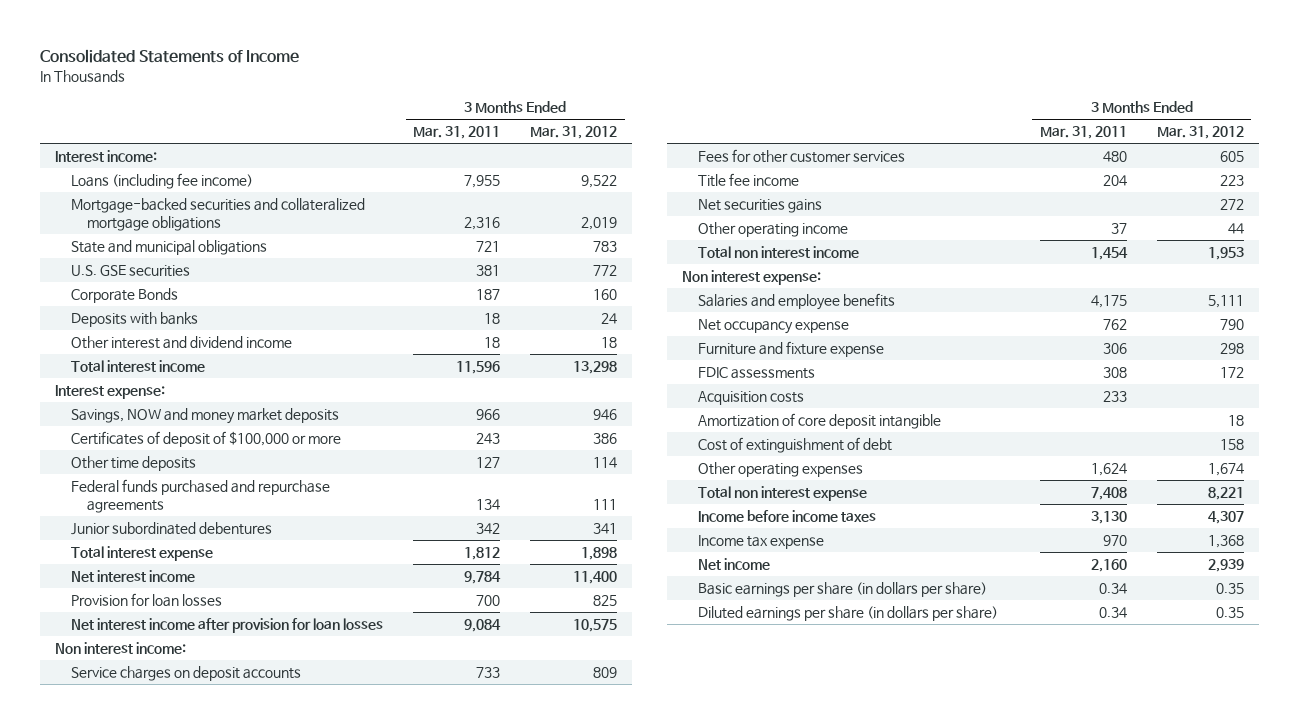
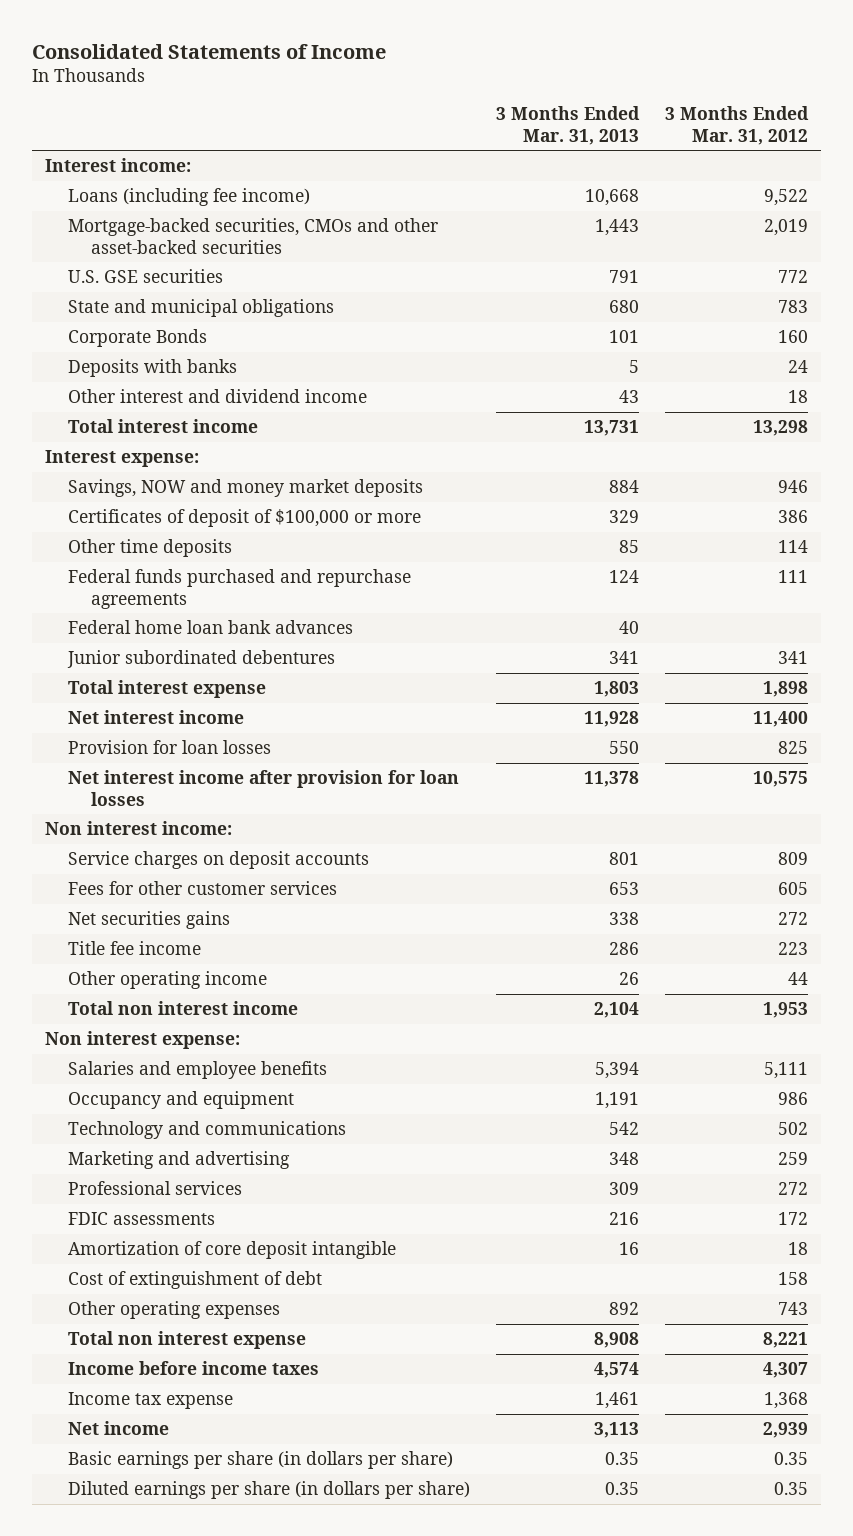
- | 3 Months Ended Mar. 31, 2011 | 3 Months Ended Mar. 31, 2012
+ | 3 Months Ended Mar. 31, 2013 | 3 Months Ended Mar. 31, 2012
- Mortgage-backed securities and collateralized mortgage obligations | 2,316 | 2,019
+ Mortgage-backed securities, CMOs and other asset-backed securities | 1,443 | 2,019
moved down: State and municipal obligations | 680 | 783
+ Federal home loan bank advances | 40 |
moved down: Title fee income | 286 | 223
- Net occupancy expense | 762 | 790
- Furniture and fixture expense | 306 | 298
+ Occupancy and equipment | 1,191 | 986
+ Technology and communications | 542 | 502
+ Marketing and advertising | 348 | 259
+ Professional services | 309 | 272
- Acquisition costs | 233 |
- Other operating expenses | 1,624 | 1,674
+ Other operating expenses | 892 | 743

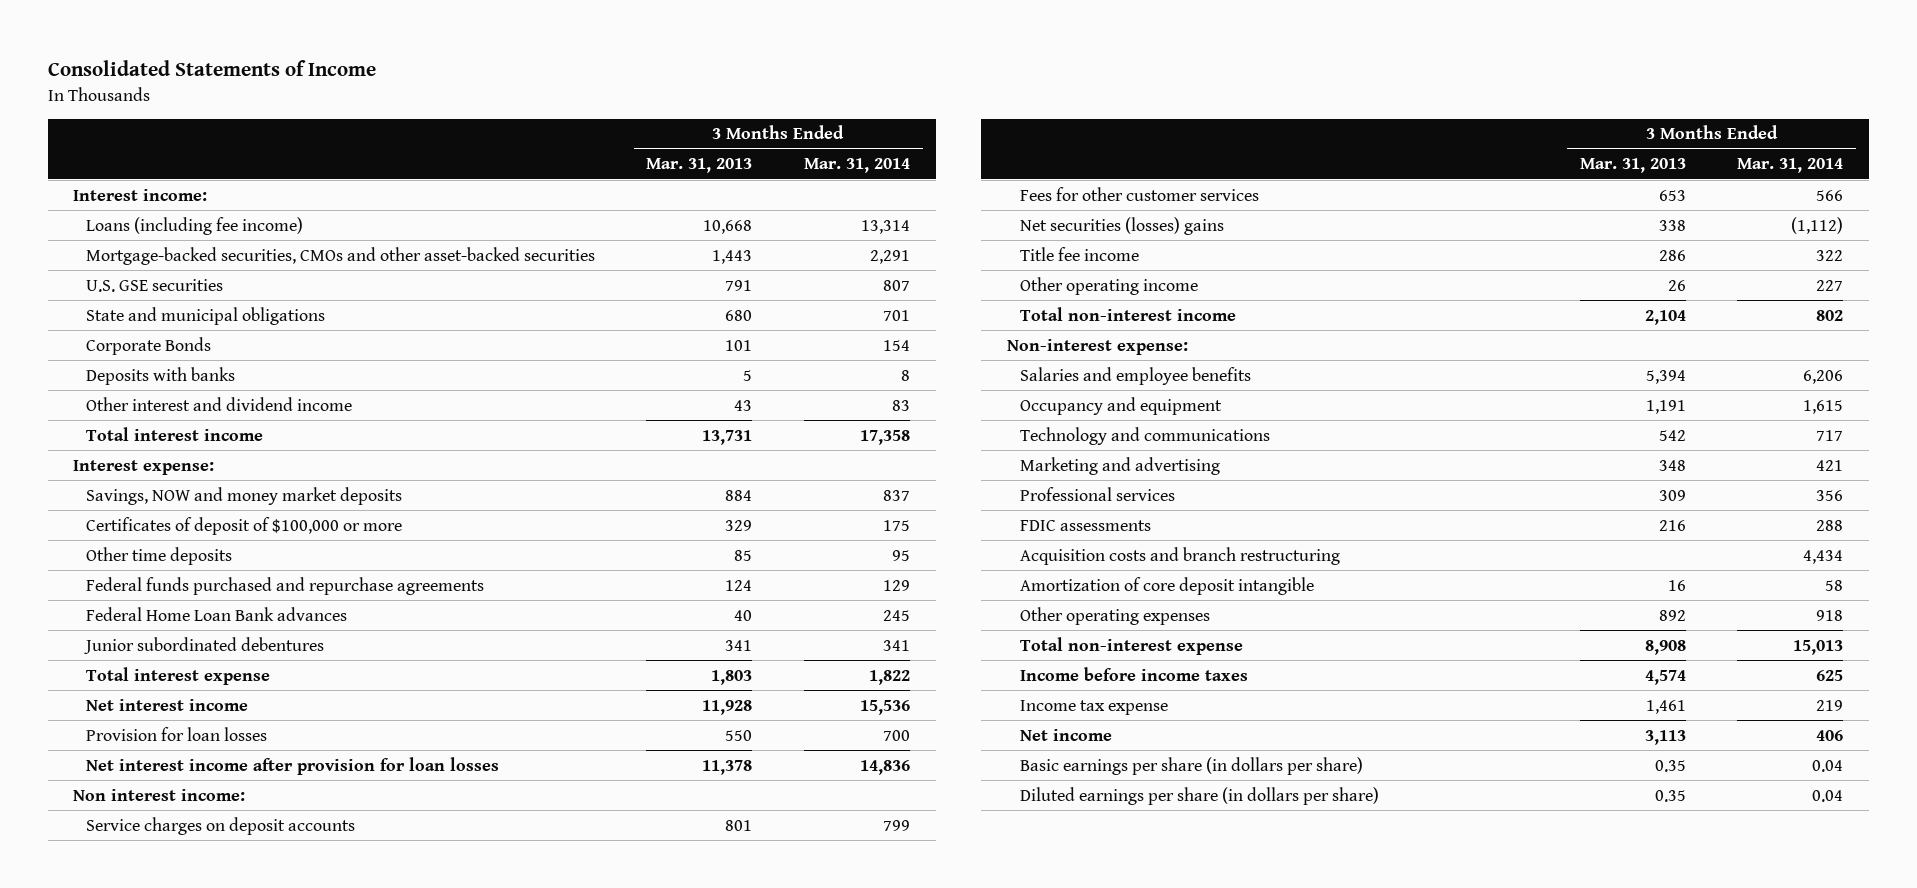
- | 3 Months Ended Mar. 31, 2013 | 3 Months Ended Mar. 31, 2012
+ | 3 Months Ended Mar. 31, 2013 | 3 Months Ended Mar. 31, 2014
- Federal home loan bank advances | 40 |
+ Federal Home Loan Bank advances | 40 | 245
- Net securities gains | 338 | 272
+ Net securities (losses) gains | 338 | (1,112)
- Total non interest income | 2,104 | 1,953
- Non interest expense:
+ Total non-interest income | 2,104 | 802
+ Non-interest expense:
+ Acquisition costs and branch restructuring | | 4,434
- Cost of extinguishment of debt | | 158
- Total non interest expense | 8,908 | 8,221
+ Total non-interest expense | 8,908 | 15,013

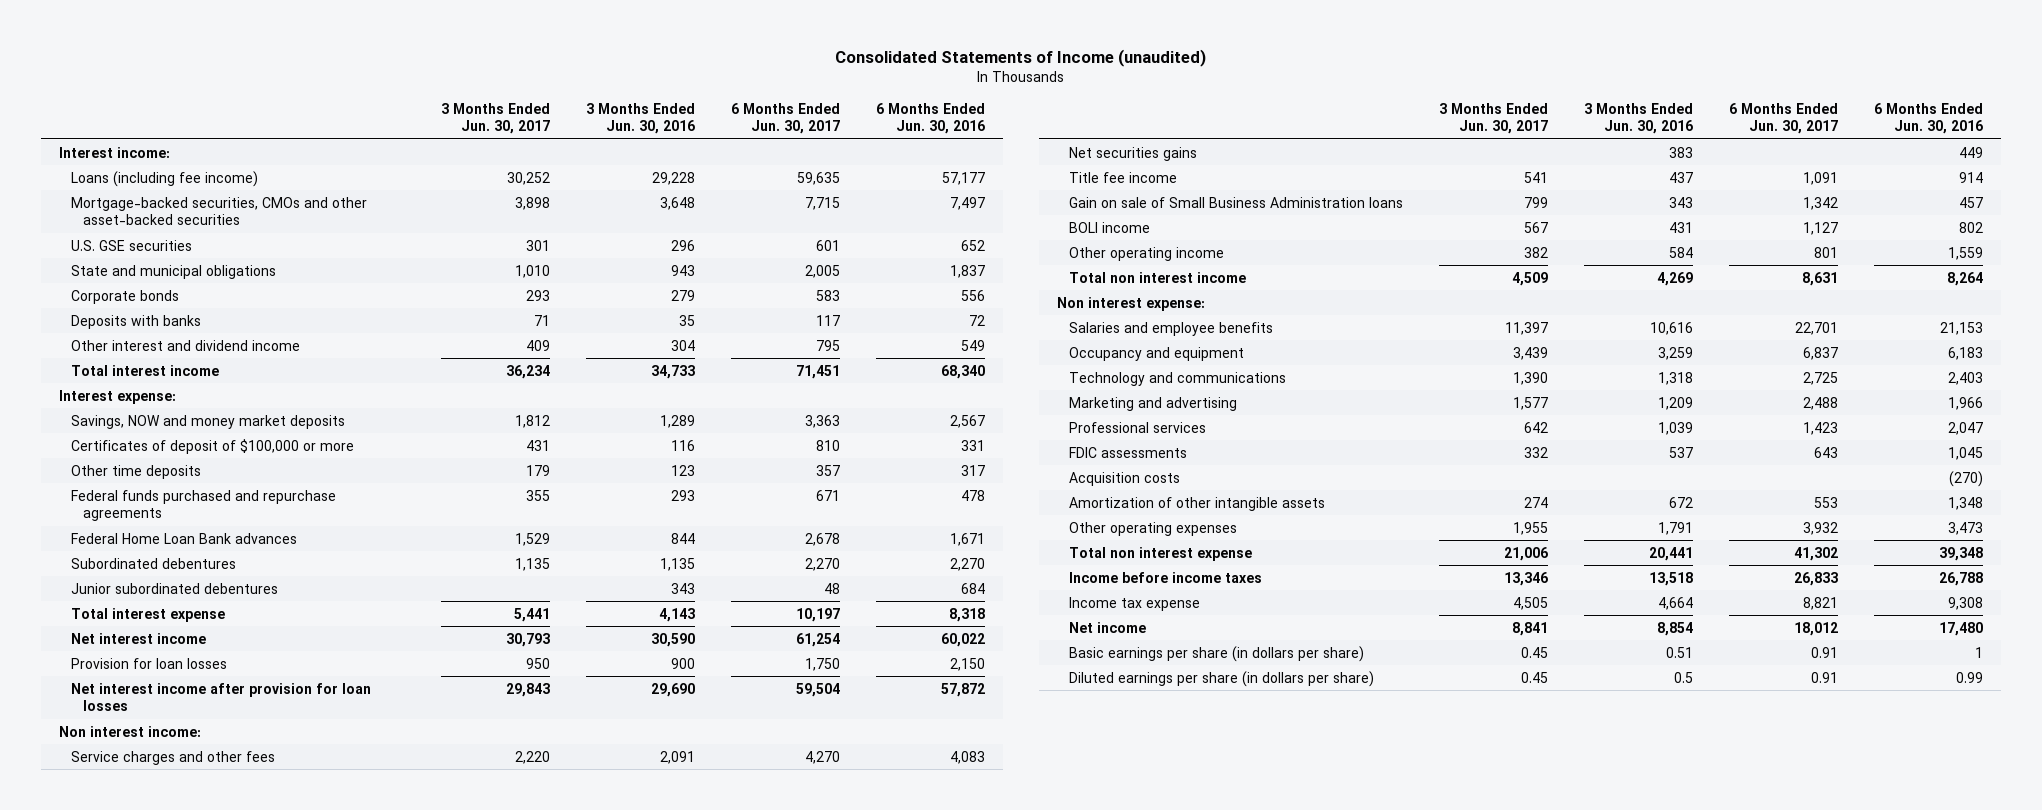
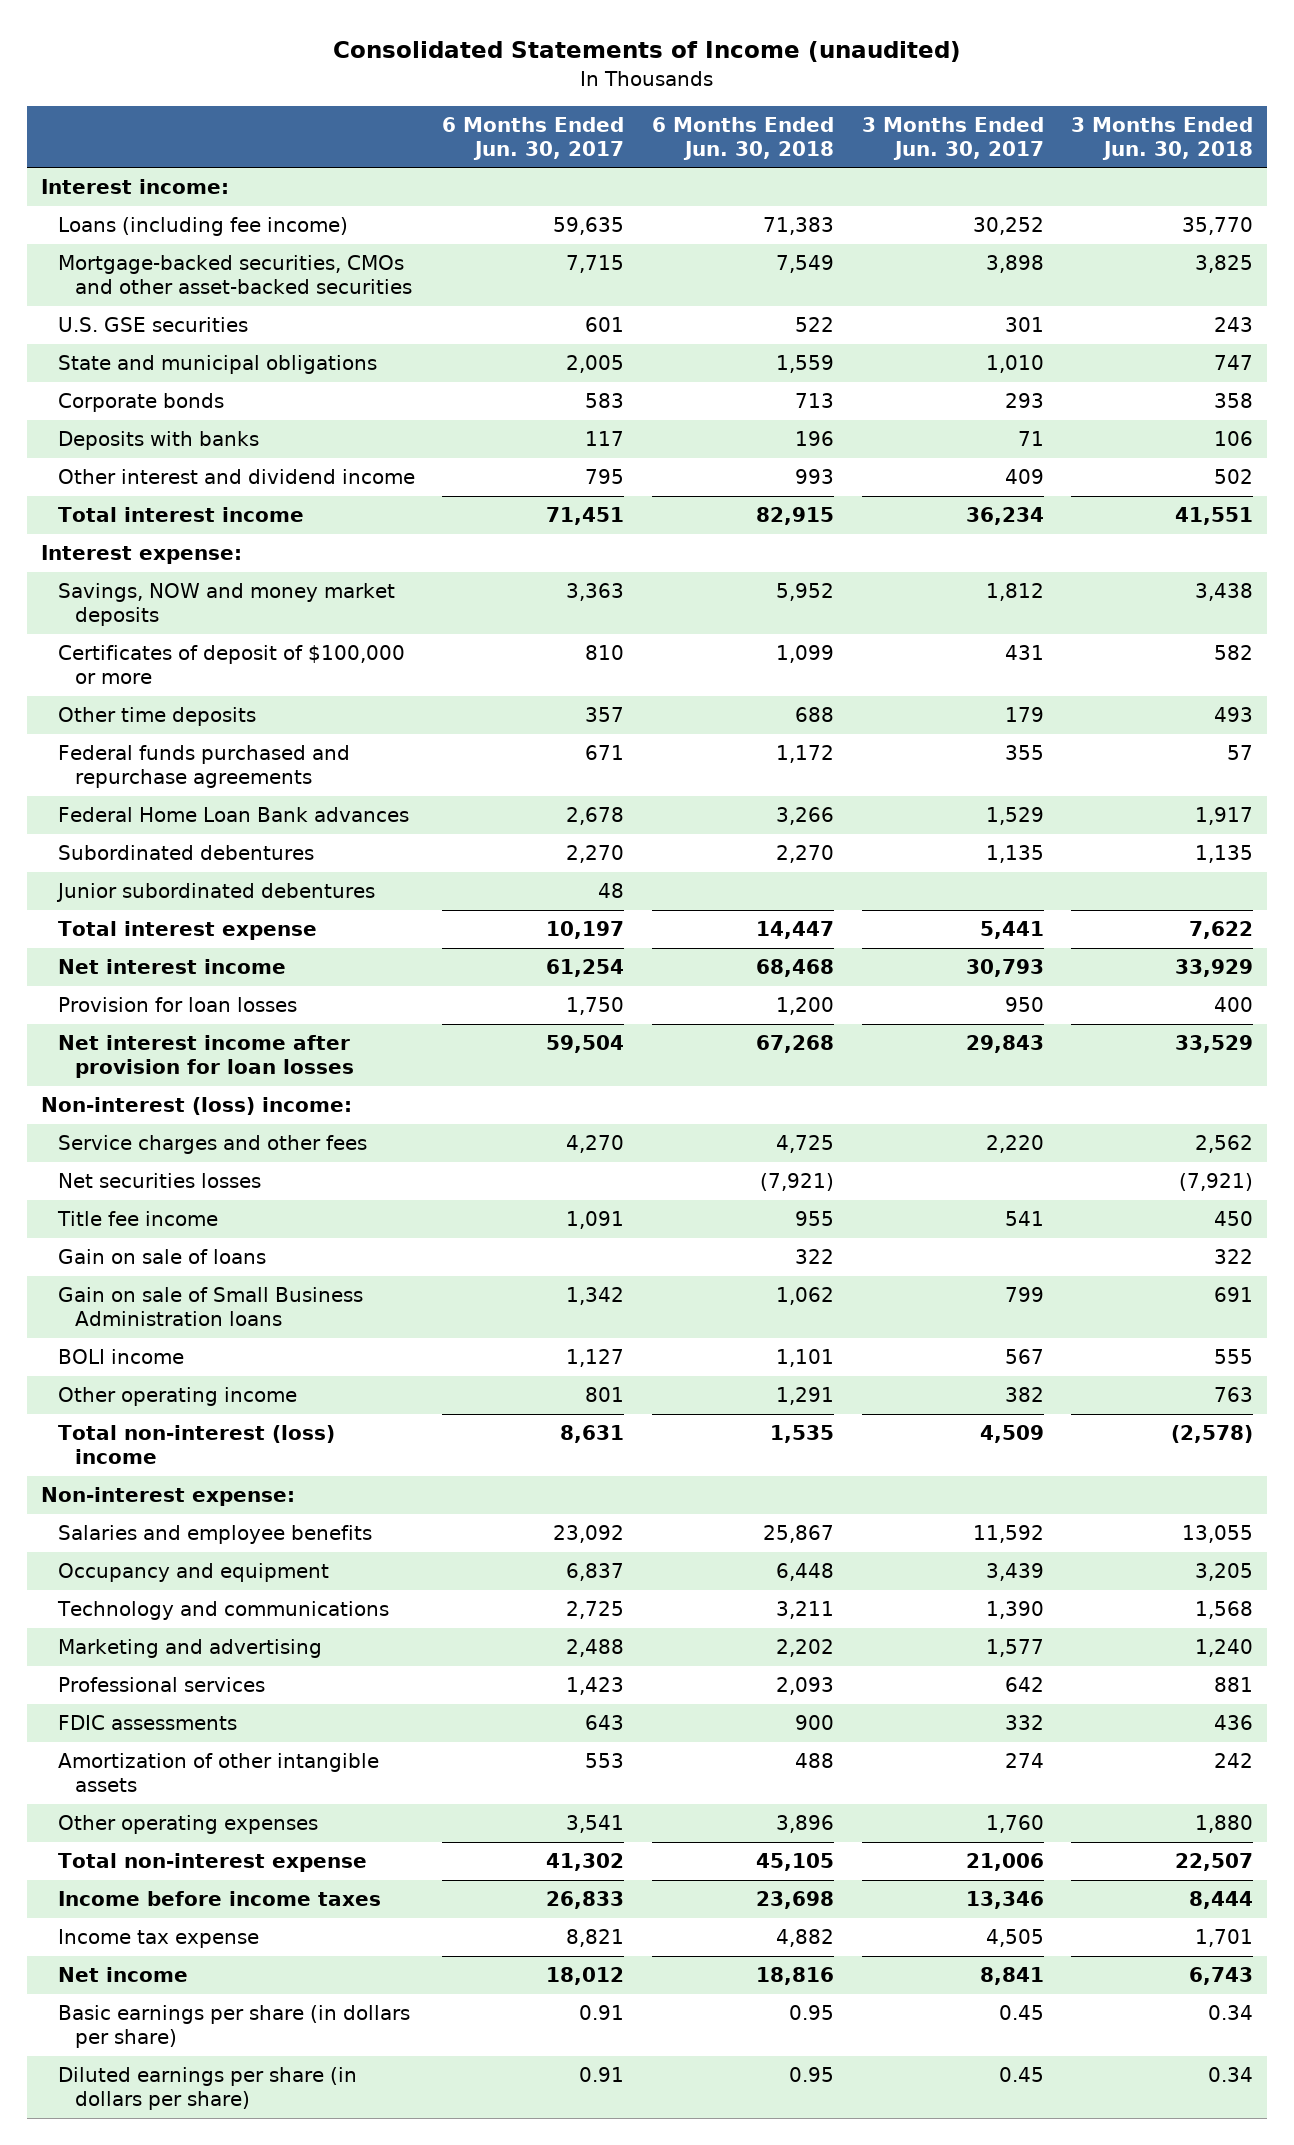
- | 3 Months Ended Jun. 30, 2017 | 3 Months Ended Jun. 30, 2016 | 6 Months Ended Jun. 30, 2017 | 6 Months Ended Jun. 30, 2016
+ | 6 Months Ended Jun. 30, 2017 | 6 Months Ended Jun. 30, 2018 | 3 Months Ended Jun. 30, 2017 | 3 Months Ended Jun. 30, 2018
- Non interest income:
+ Non-interest (loss) income:
- Net securities gains | | 383 | | 449
+ Net securities losses | | (7,921) | | (7,921)
+ Gain on sale of loans | | 322 | | 322
- Total non interest income | 4,509 | 4,269 | 8,631 | 8,264
- Non interest expense:
- Salaries and employee benefits | 11,397 | 10,616 | 22,701 | 21,153
+ Total non-interest (loss) income | 8,631 | 1,535 | 4,509 | (2,578)
+ Non-interest expense:
+ Salaries and employee benefits | 23,092 | 25,867 | 11,592 | 13,055
- Acquisition costs | | | | (270)
- Other operating expenses | 1,955 | 1,791 | 3,932 | 3,473
- Total non interest expense | 21,006 | 20,441 | 41,302 | 39,348
+ Other operating expenses | 3,541 | 3,896 | 1,760 | 1,880
+ Total non-interest expense | 41,302 | 45,105 | 21,006 | 22,507

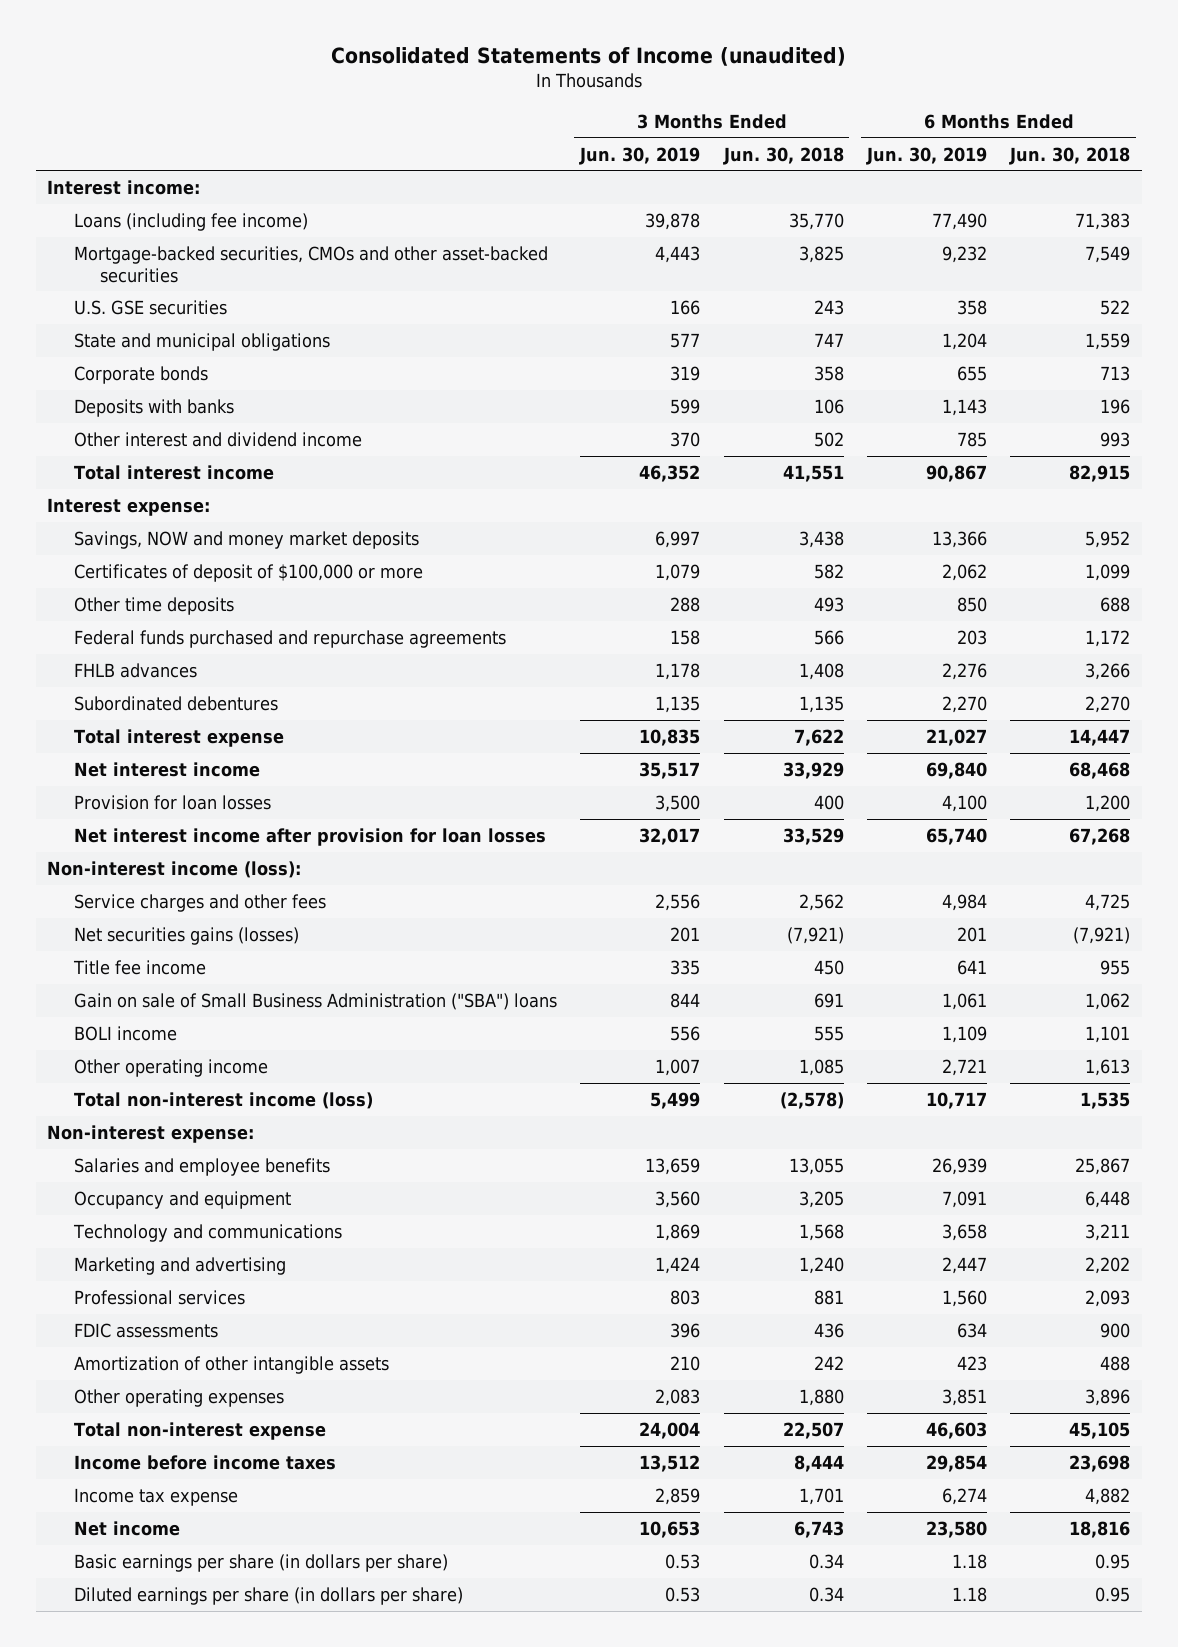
- | 6 Months Ended Jun. 30, 2017 | 6 Months Ended Jun. 30, 2018 | 3 Months Ended Jun. 30, 2017 | 3 Months Ended Jun. 30, 2018
+ | 3 Months Ended Jun. 30, 2019 | 3 Months Ended Jun. 30, 2018 | 6 Months Ended Jun. 30, 2019 | 6 Months Ended Jun. 30, 2018
- Federal funds purchased and repurchase agreements | 671 | 1,172 | 355 | 57
- Federal Home Loan Bank advances | 2,678 | 3,266 | 1,529 | 1,917
+ Federal funds purchased and repurchase agreements | 158 | 566 | 203 | 1,172
+ FHLB advances | 1,178 | 1,408 | 2,276 | 3,266
- Junior subordinated debentures | 48 | | |
- Non-interest (loss) income:
+ Non-interest income (loss):
- Net securities losses | | (7,921) | | (7,921)
+ Net securities gains (losses) | 201 | (7,921) | 201 | (7,921)
- Gain on sale of loans | | 322 | | 322
- Gain on sale of Small Business Administration loans | 1,342 | 1,062 | 799 | 691
+ Gain on sale of Small Business Administration ("SBA") loans | 844 | 691 | 1,061 | 1,062
- Other operating income | 801 | 1,291 | 382 | 763
- Total non-interest (loss) income | 8,631 | 1,535 | 4,509 | (2,578)
+ Other operating income | 1,007 | 1,085 | 2,721 | 1,613
+ Total non-interest income (loss) | 5,499 | (2,578) | 10,717 | 1,535

